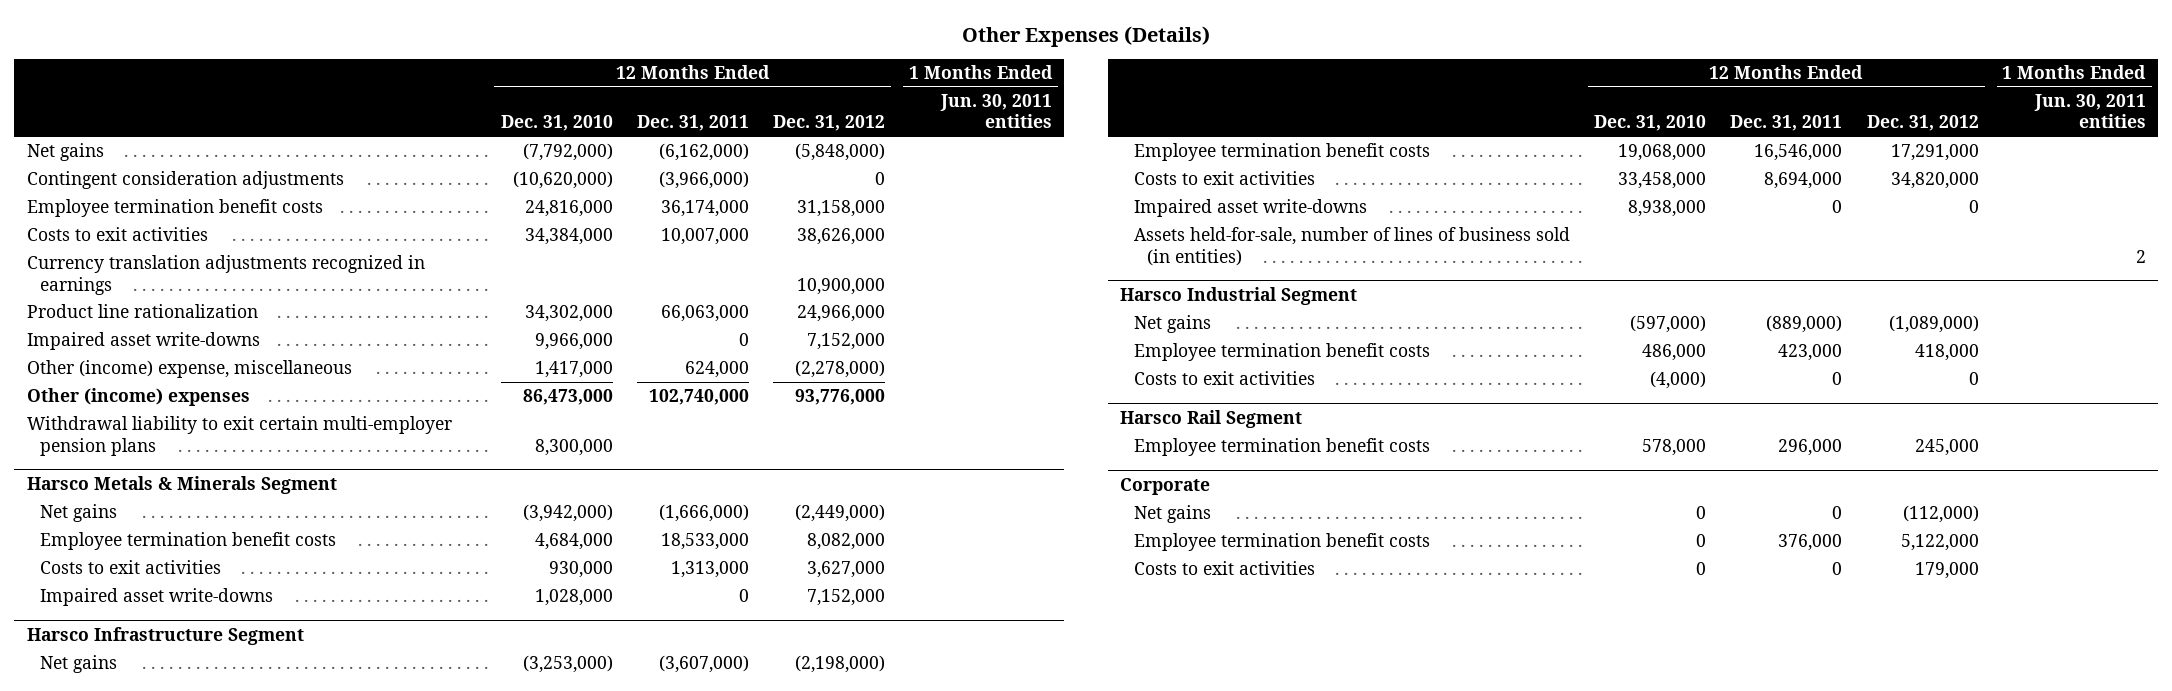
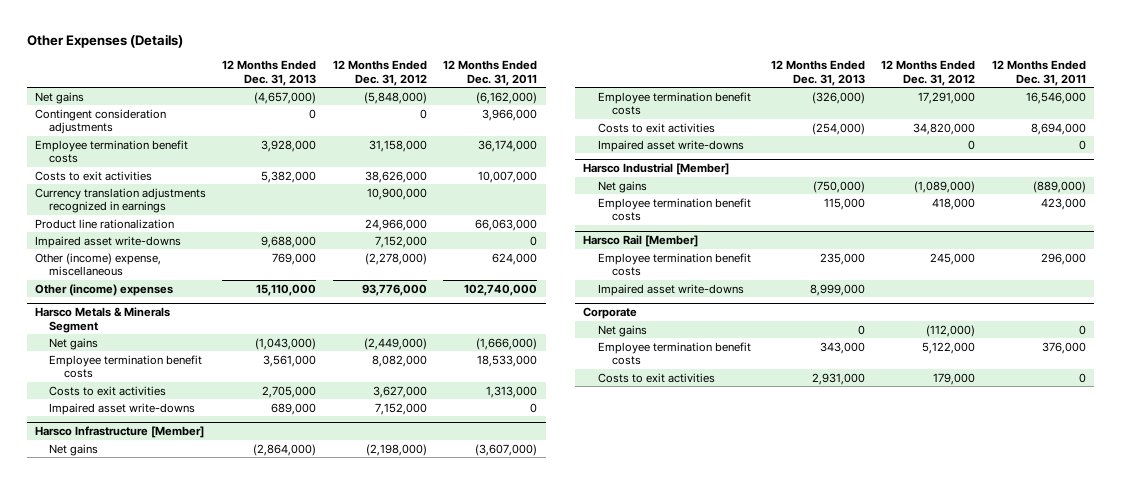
- | 12 Months Ended Dec. 31, 2010 | 12 Months Ended Dec. 31, 2011 | 12 Months Ended Dec. 31, 2012 | 1 Months Ended Jun. 30, 2011 entities
+ | 12 Months Ended Dec. 31, 2013 | 12 Months Ended Dec. 31, 2012 | 12 Months Ended Dec. 31, 2011
- Contingent consideration adjustments | (10,620,000) | (3,966,000) | 0 |
+ Contingent consideration adjustments | 0 | 0 | 3,966,000
- Withdrawal liability to exit certain multi-employer pension plans | 8,300,000 | | |
- Harsco Infrastructure Segment
+ Harsco Infrastructure [Member]
- Assets held-for-sale, number of lines of business sold (in entities) | | | | 2
- Harsco Industrial Segment
+ Harsco Industrial [Member]
- Costs to exit activities | (4,000) | 0 | 0 |
- Harsco Rail Segment
+ Harsco Rail [Member]
+ Impaired asset write-downs | 8,999,000 | |

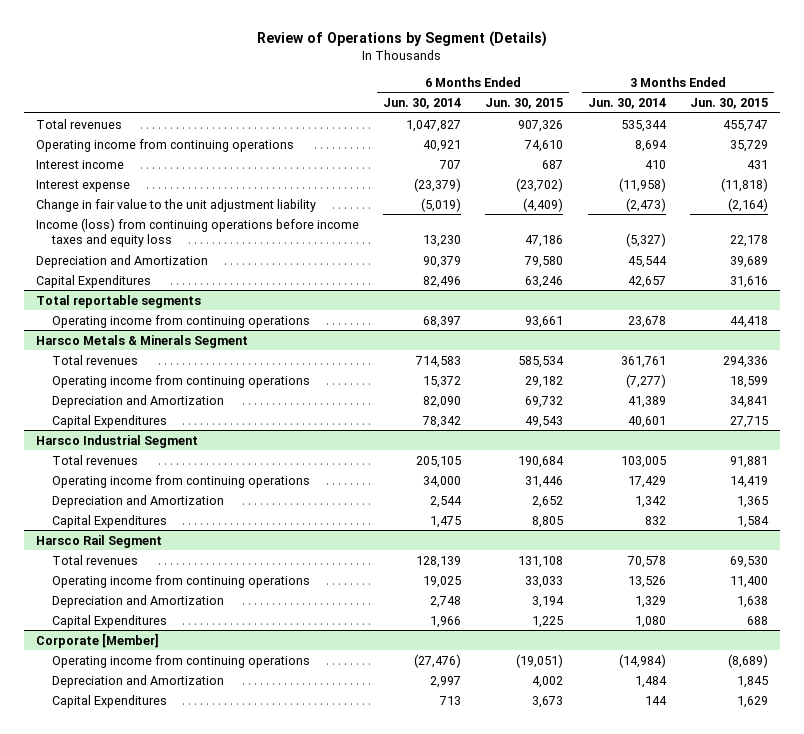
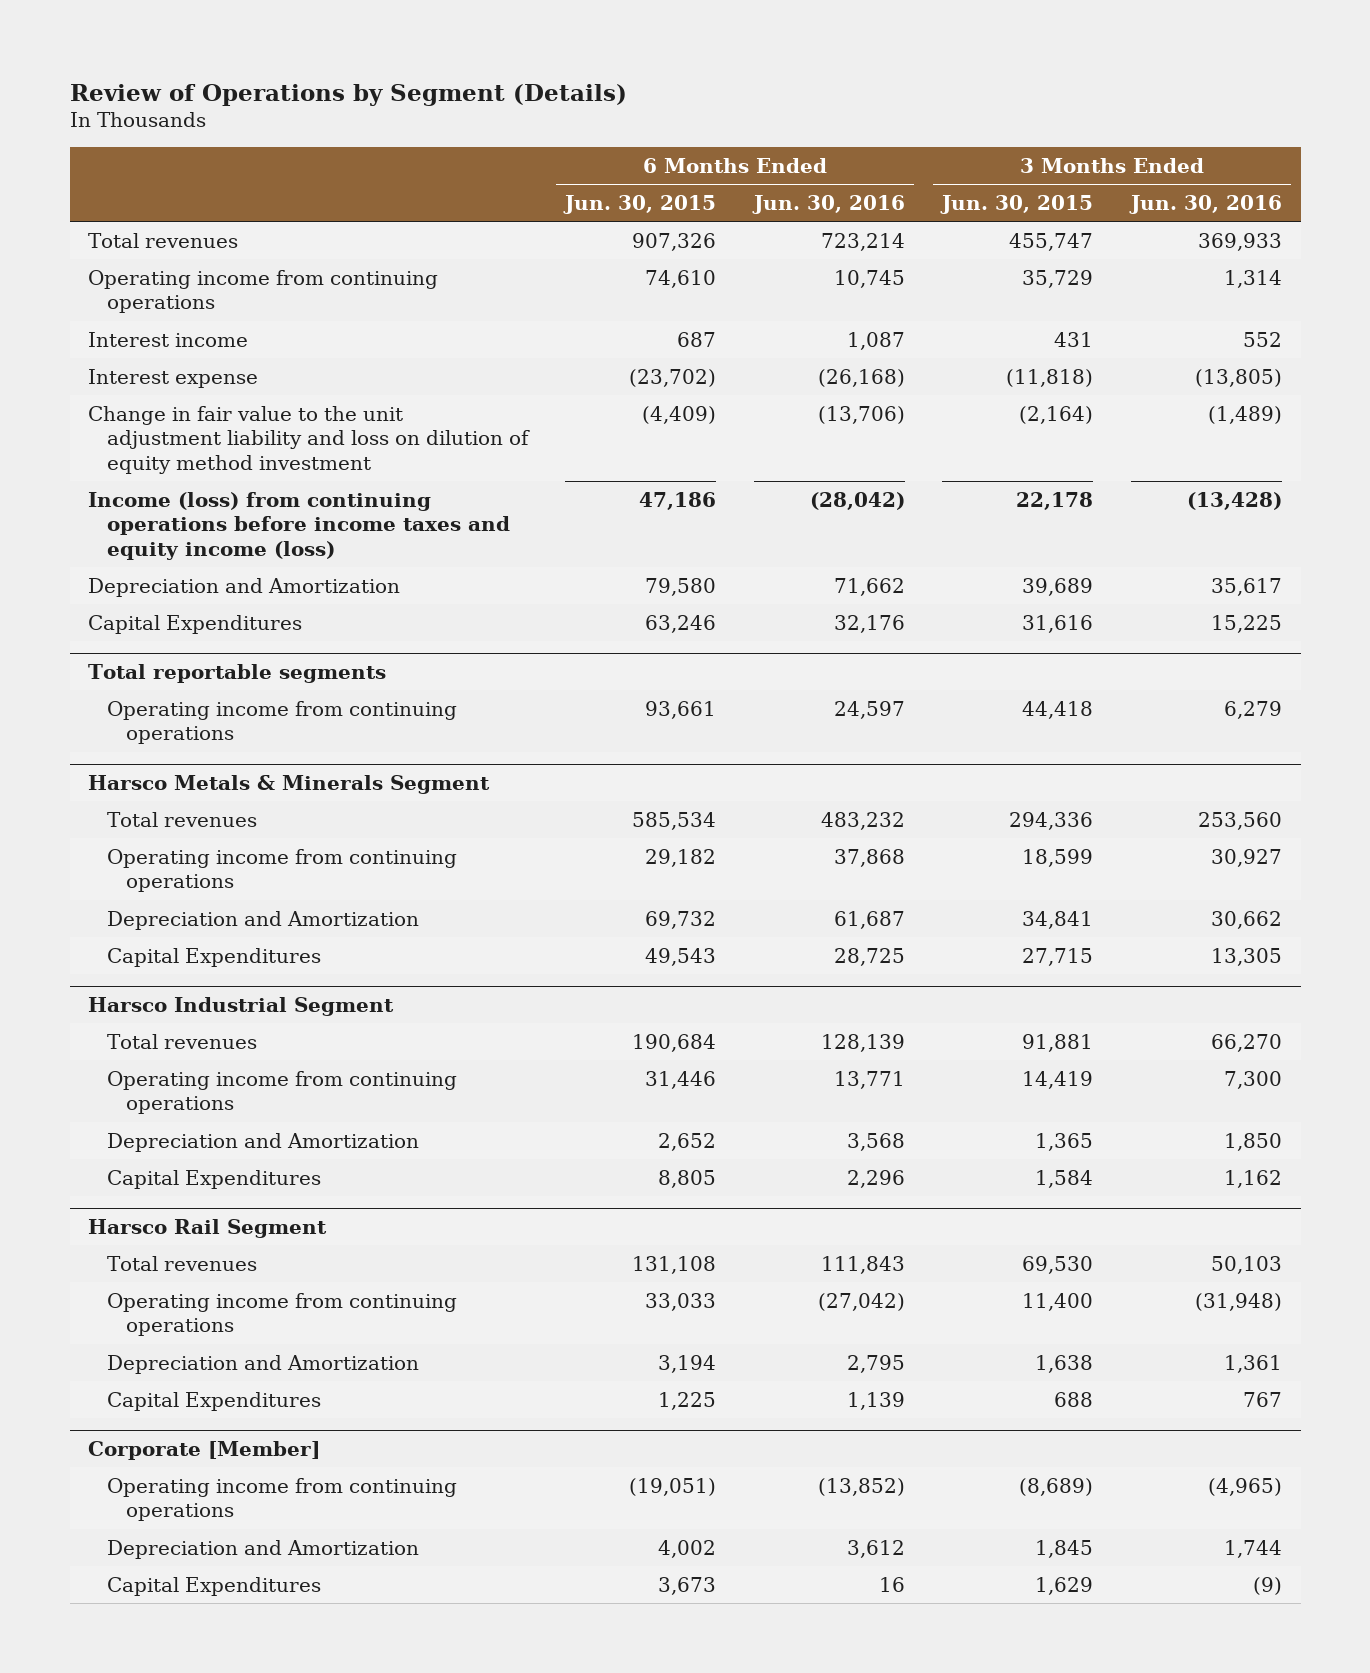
- | 6 Months Ended Jun. 30, 2014 | 6 Months Ended Jun. 30, 2015 | 3 Months Ended Jun. 30, 2014 | 3 Months Ended Jun. 30, 2015
+ | 6 Months Ended Jun. 30, 2015 | 6 Months Ended Jun. 30, 2016 | 3 Months Ended Jun. 30, 2015 | 3 Months Ended Jun. 30, 2016
- Change in fair value to the unit adjustment liability | (5,019) | (4,409) | (2,473) | (2,164)
- Income (loss) from continuing operations before income taxes and equity loss | 13,230 | 47,186 | (5,327) | 22,178
+ Change in fair value to the unit adjustment liability and loss on dilution of equity method investment | (4,409) | (13,706) | (2,164) | (1,489)
+ Income (loss) from continuing operations before income taxes and equity income (loss) | 47,186 | (28,042) | 22,178 | (13,428)

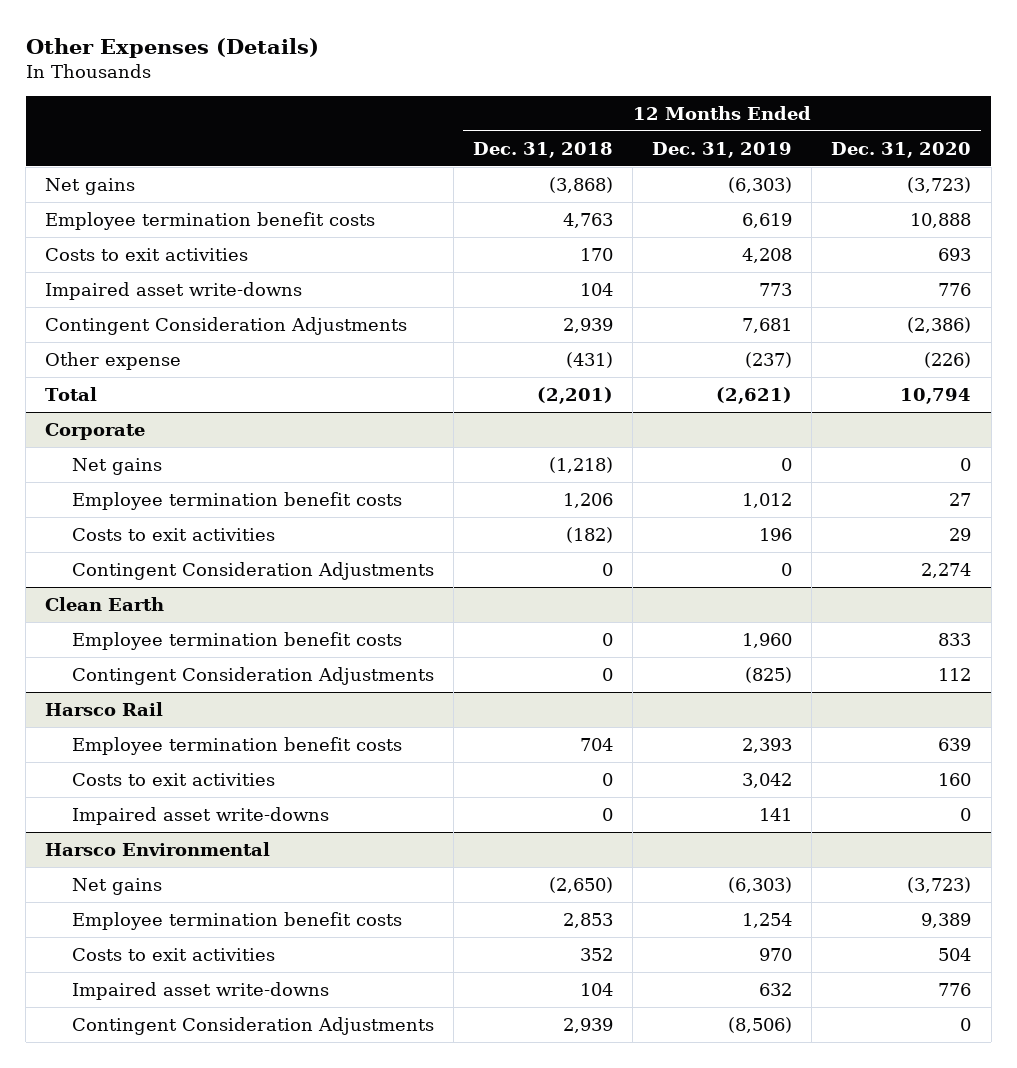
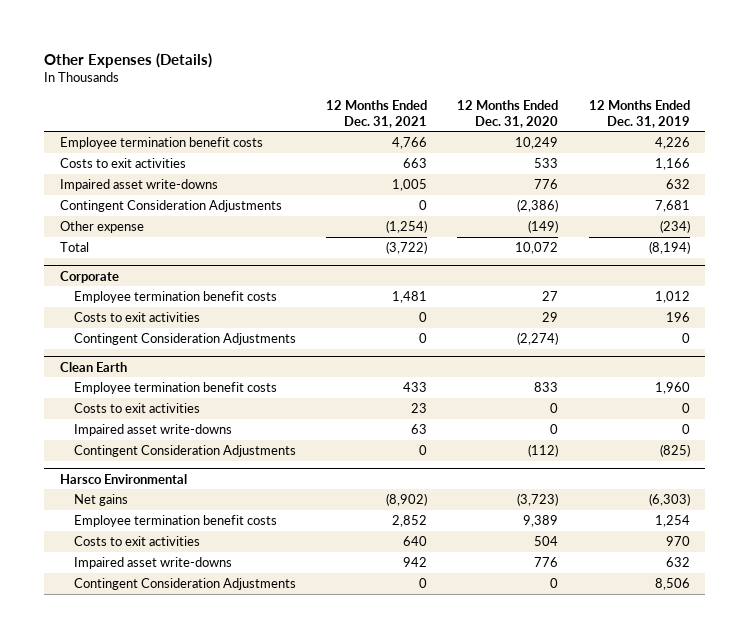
- | 12 Months Ended Dec. 31, 2018 | 12 Months Ended Dec. 31, 2019 | 12 Months Ended Dec. 31, 2020
+ | 12 Months Ended Dec. 31, 2021 | 12 Months Ended Dec. 31, 2020 | 12 Months Ended Dec. 31, 2019
- Net gains | (3,868) | (6,303) | (3,723)
- Employee termination benefit costs | 4,763 | 6,619 | 10,888
- Costs to exit activities | 170 | 4,208 | 693
- Impaired asset write-downs | 104 | 773 | 776
+ Employee termination benefit costs | 4,766 | 10,249 | 4,226
+ Costs to exit activities | 663 | 533 | 1,166
+ Impaired asset write-downs | 1,005 | 776 | 632
- Other expense | (431) | (237) | (226)
- Total | (2,201) | (2,621) | 10,794
+ Other expense | (1,254) | (149) | (234)
+ Total | (3,722) | 10,072 | (8,194)
@ Corporate
- Net gains | (1,218) | 0 | 0
- Contingent Consideration Adjustments | 0 | 0 | 2,274
+ Contingent Consideration Adjustments | 0 | (2,274) | 0
@ Clean Earth
- Contingent Consideration Adjustments | 0 | (825) | 112
- Harsco Rail
- Employee termination benefit costs | 704 | 2,393 | 639
- Costs to exit activities | 0 | 3,042 | 160
- Impaired asset write-downs | 0 | 141 | 0
@ Clean Earth
+ Costs to exit activities | 23 | 0 | 0
+ Impaired asset write-downs | 63 | 0 | 0
+ Contingent Consideration Adjustments | 0 | (112) | (825)
@ Harsco Environmental
- Contingent Consideration Adjustments | 2,939 | (8,506) | 0
+ Contingent Consideration Adjustments | 0 | 0 | 8,506

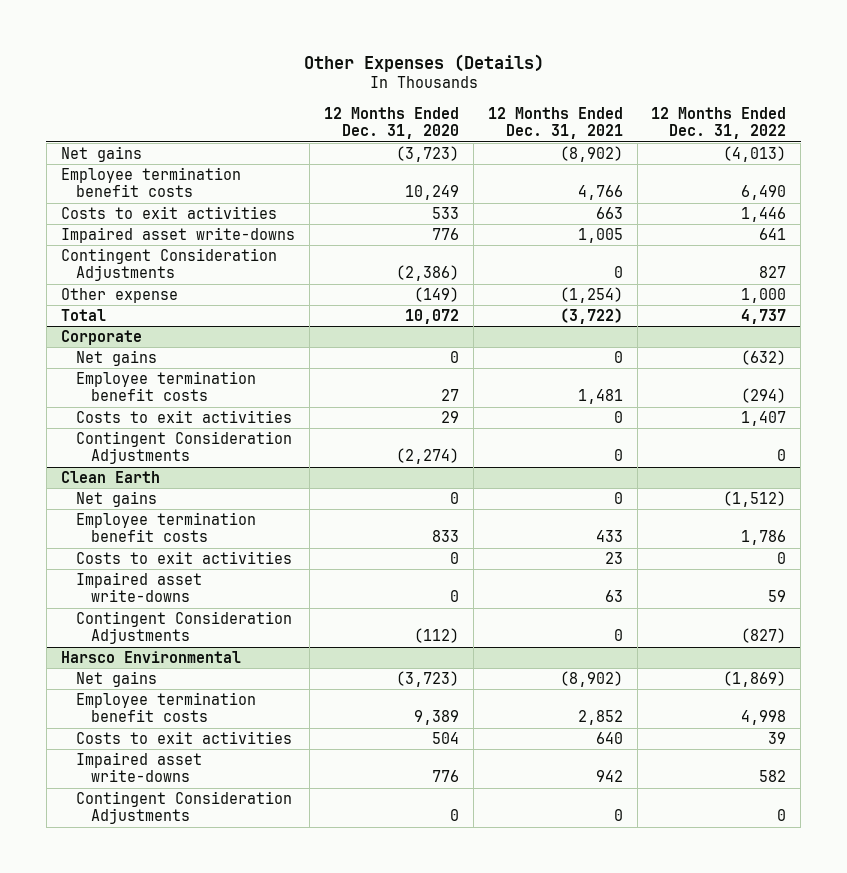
- | 12 Months Ended Dec. 31, 2021 | 12 Months Ended Dec. 31, 2020 | 12 Months Ended Dec. 31, 2019
+ | 12 Months Ended Dec. 31, 2020 | 12 Months Ended Dec. 31, 2021 | 12 Months Ended Dec. 31, 2022
+ Net gains | (3,723) | (8,902) | (4,013)
@ Corporate
+ Net gains | 0 | 0 | (632)
@ Clean Earth
+ Net gains | 0 | 0 | (1,512)

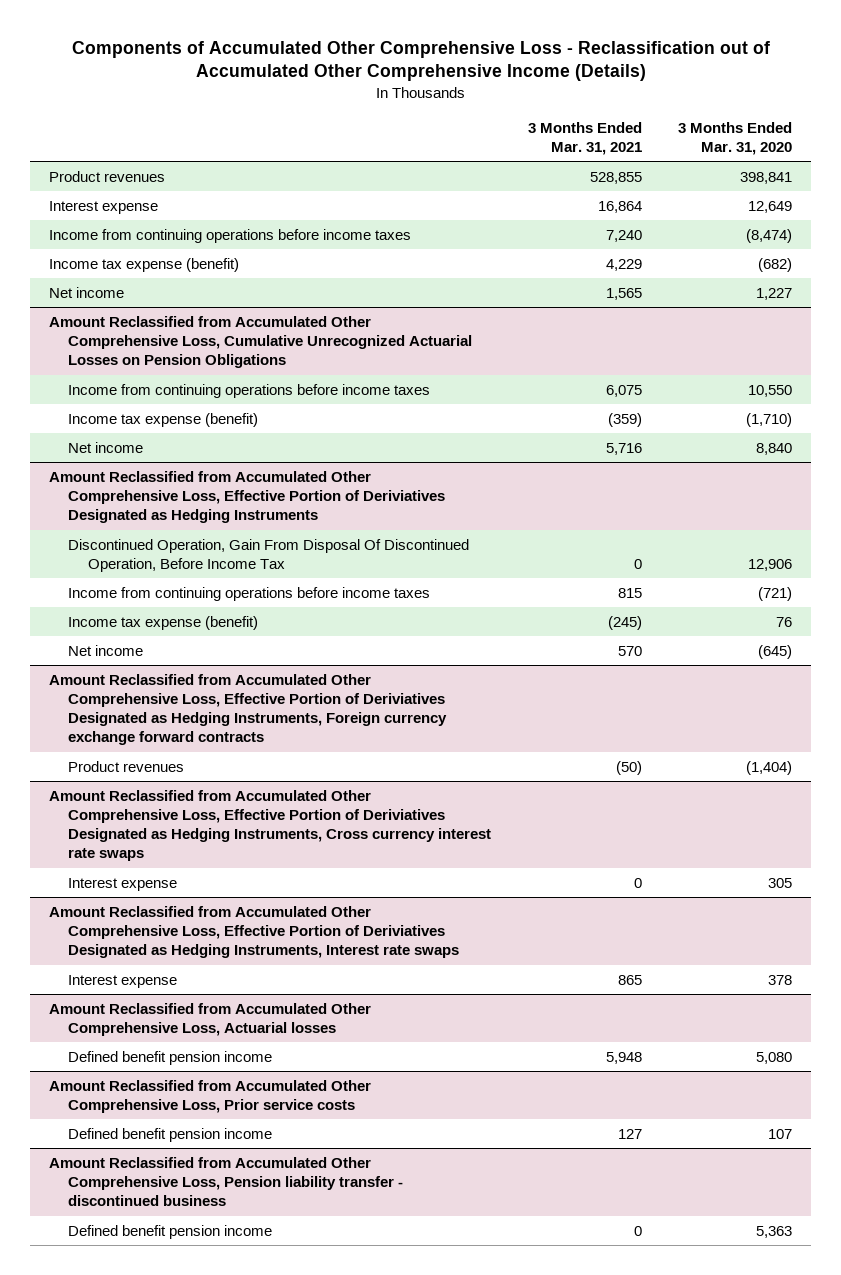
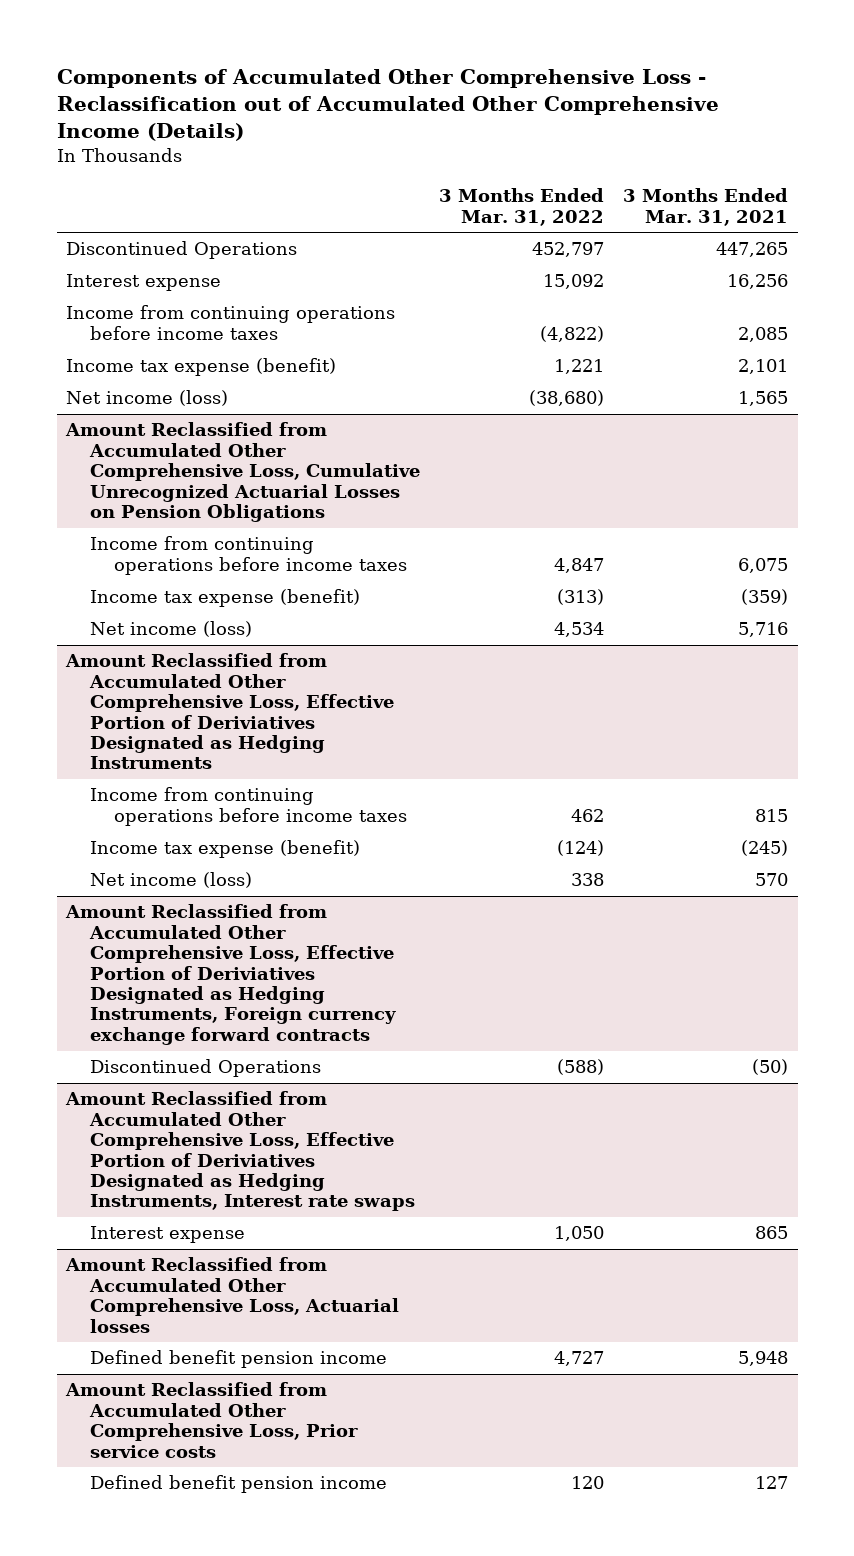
- | 3 Months Ended Mar. 31, 2021 | 3 Months Ended Mar. 31, 2020
+ | 3 Months Ended Mar. 31, 2022 | 3 Months Ended Mar. 31, 2021
- Product revenues | 528,855 | 398,841
- Interest expense | 16,864 | 12,649
- Income from continuing operations before income taxes | 7,240 | (8,474)
- Income tax expense (benefit) | 4,229 | (682)
- Net income | 1,565 | 1,227
+ Discontinued Operations | 452,797 | 447,265
+ Interest expense | 15,092 | 16,256
+ Income from continuing operations before income taxes | (4,822) | 2,085
+ Income tax expense (benefit) | 1,221 | 2,101
+ Net income (loss) | (38,680) | 1,565
@ Amount Reclassified from Accumulated Other Comprehensive Loss, Cumulative Unrecognized Actuarial Losses on Pension Obligations
- Net income | 5,716 | 8,840
+ Net income (loss) | 4,534 | 5,716
@ Amount Reclassified from Accumulated Other Comprehensive Loss, Effective Portion of Deriviatives Designated as Hedging Instruments
- Discontinued Operation, Gain From Disposal Of Discontinued Operation, Before Income Tax | 0 | 12,906
- Net income | 570 | (645)
+ Net income (loss) | 338 | 570
@ Amount Reclassified from Accumulated Other Comprehensive Loss, Effective Portion of Deriviatives Designated as Hedging Instruments, Foreign currency exchange forward contracts
- Product revenues | (50) | (1,404)
- Amount Reclassified from Accumulated Other Comprehensive Loss, Effective Portion of Deriviatives Designated as Hedging Instruments, Cross currency interest rate swaps
- Interest expense | 0 | 305
@ Amount Reclassified from Accumulated Other Comprehensive Loss, Effective Portion of Deriviatives Designated as Hedging Instruments, Foreign currency exchange forward contracts
+ Discontinued Operations | (588) | (50)
- Amount Reclassified from Accumulated Other Comprehensive Loss, Pension liability transfer - discontinued business
- Defined benefit pension income | 0 | 5,363

